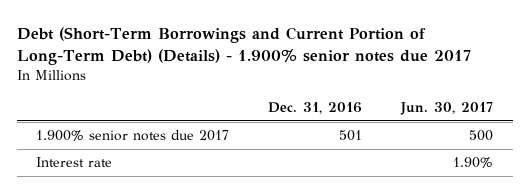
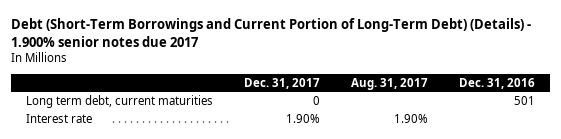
- | Dec. 31, 2016 | Jun. 30, 2017
+ | Dec. 31, 2017 | Aug. 31, 2017 | Dec. 31, 2016
- 1.900% senior notes due 2017 | 501 | 500
+ Long term debt, current maturities | 0 | | 501

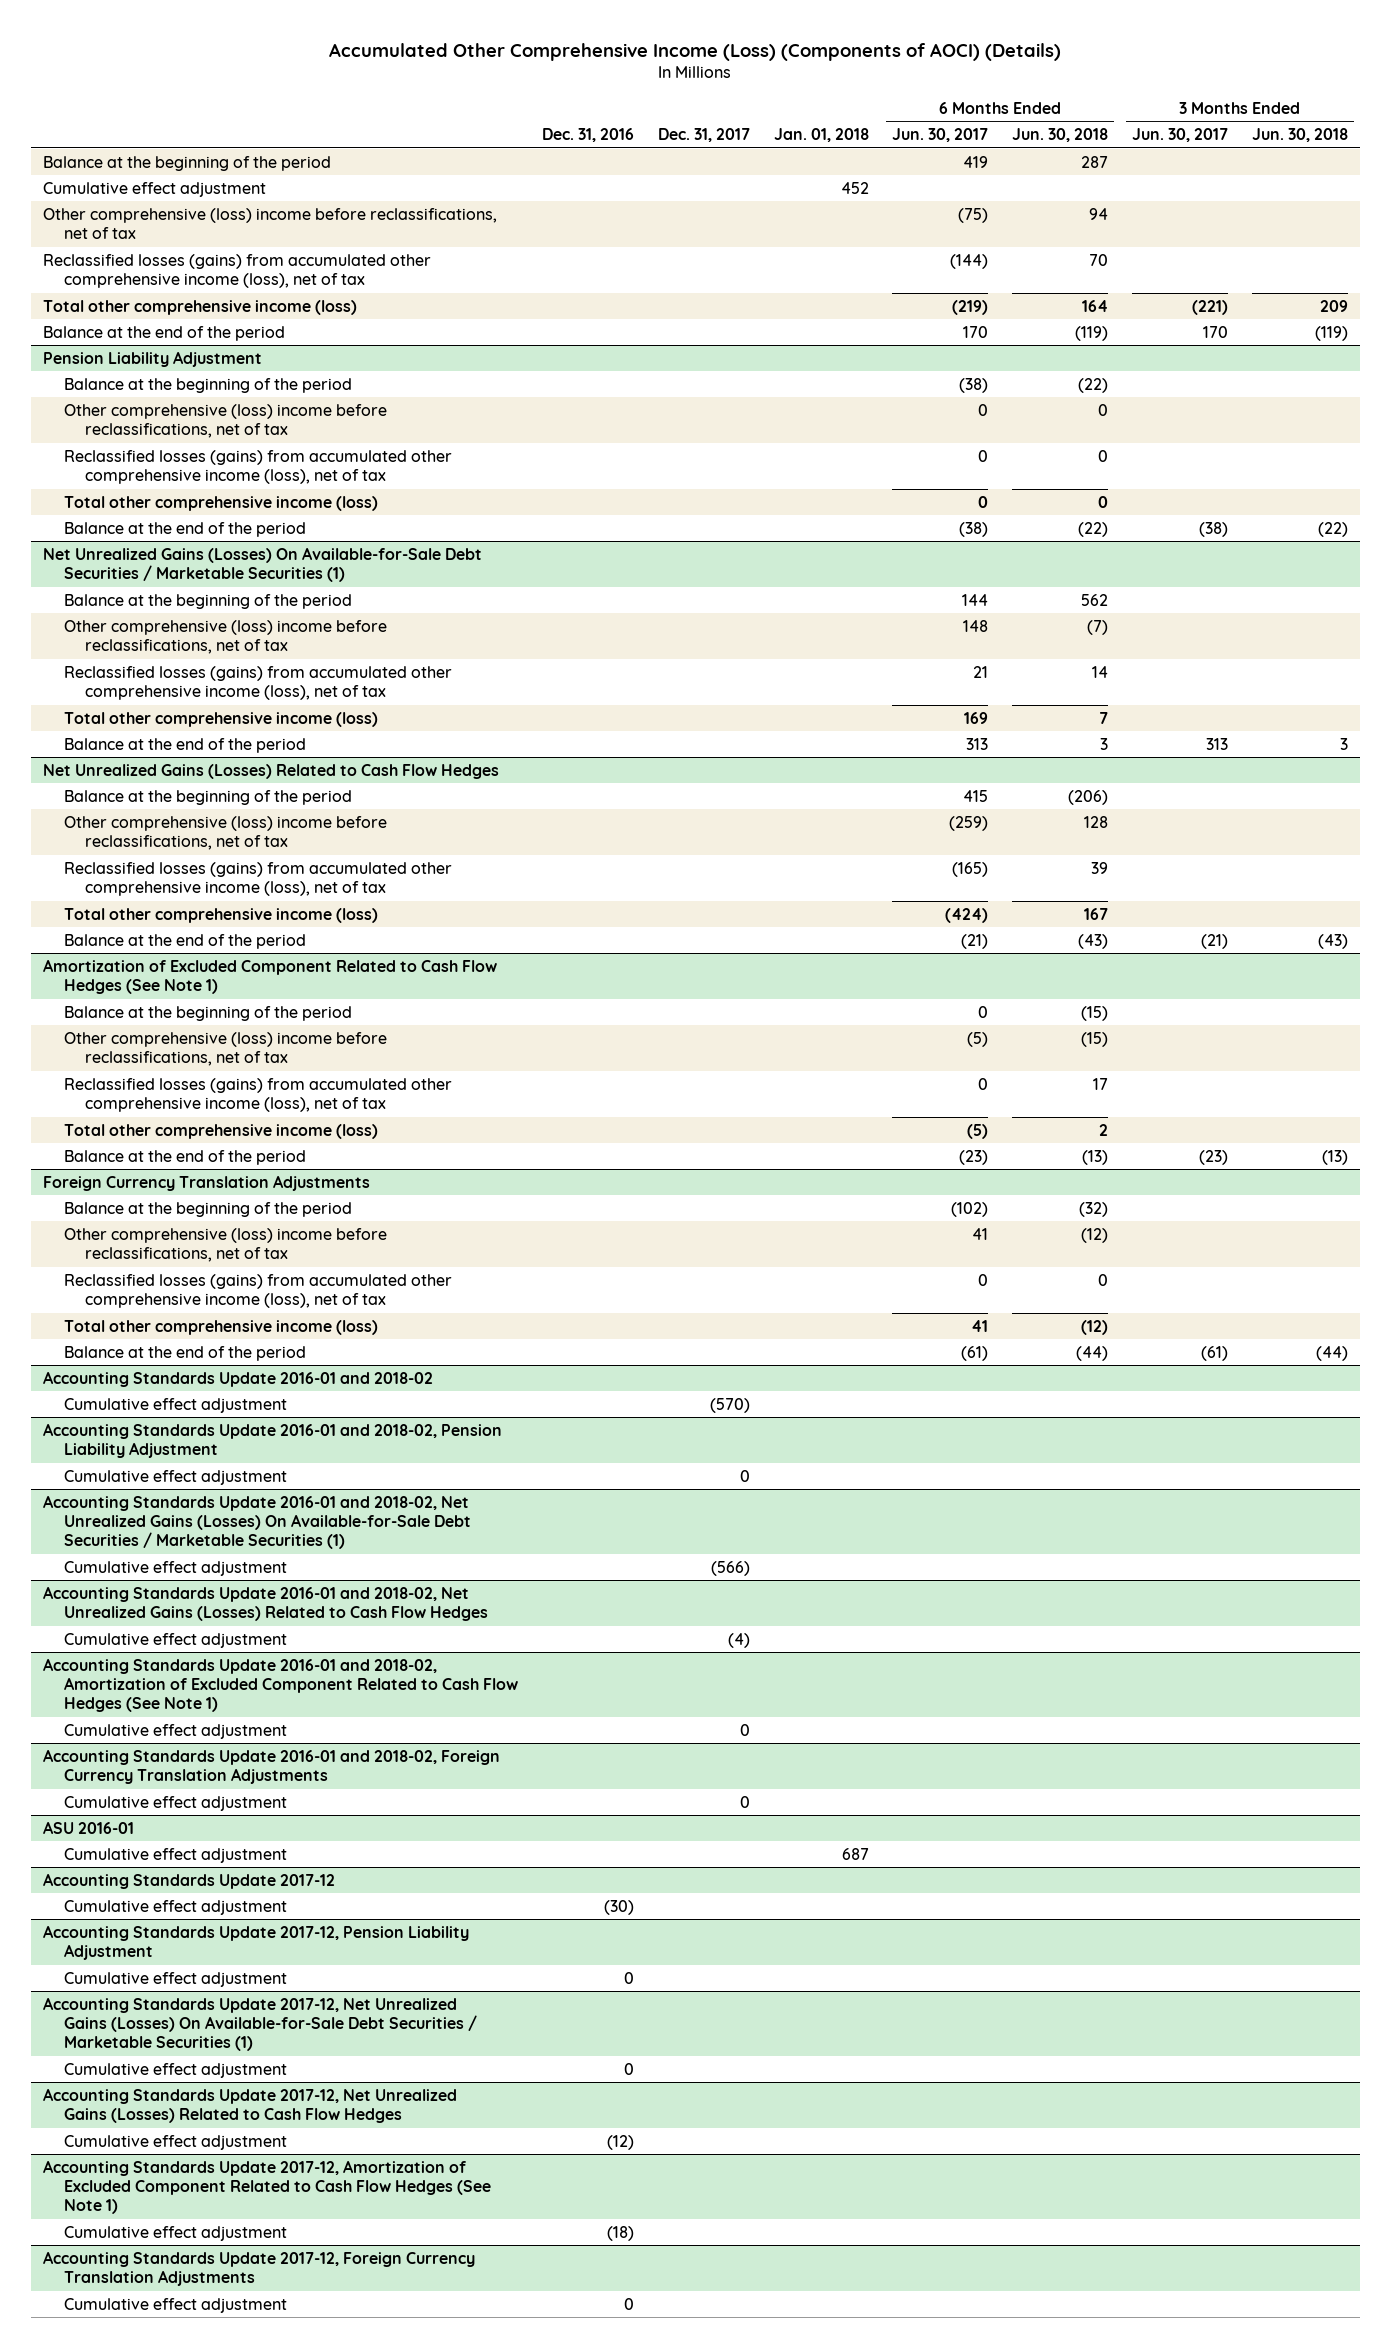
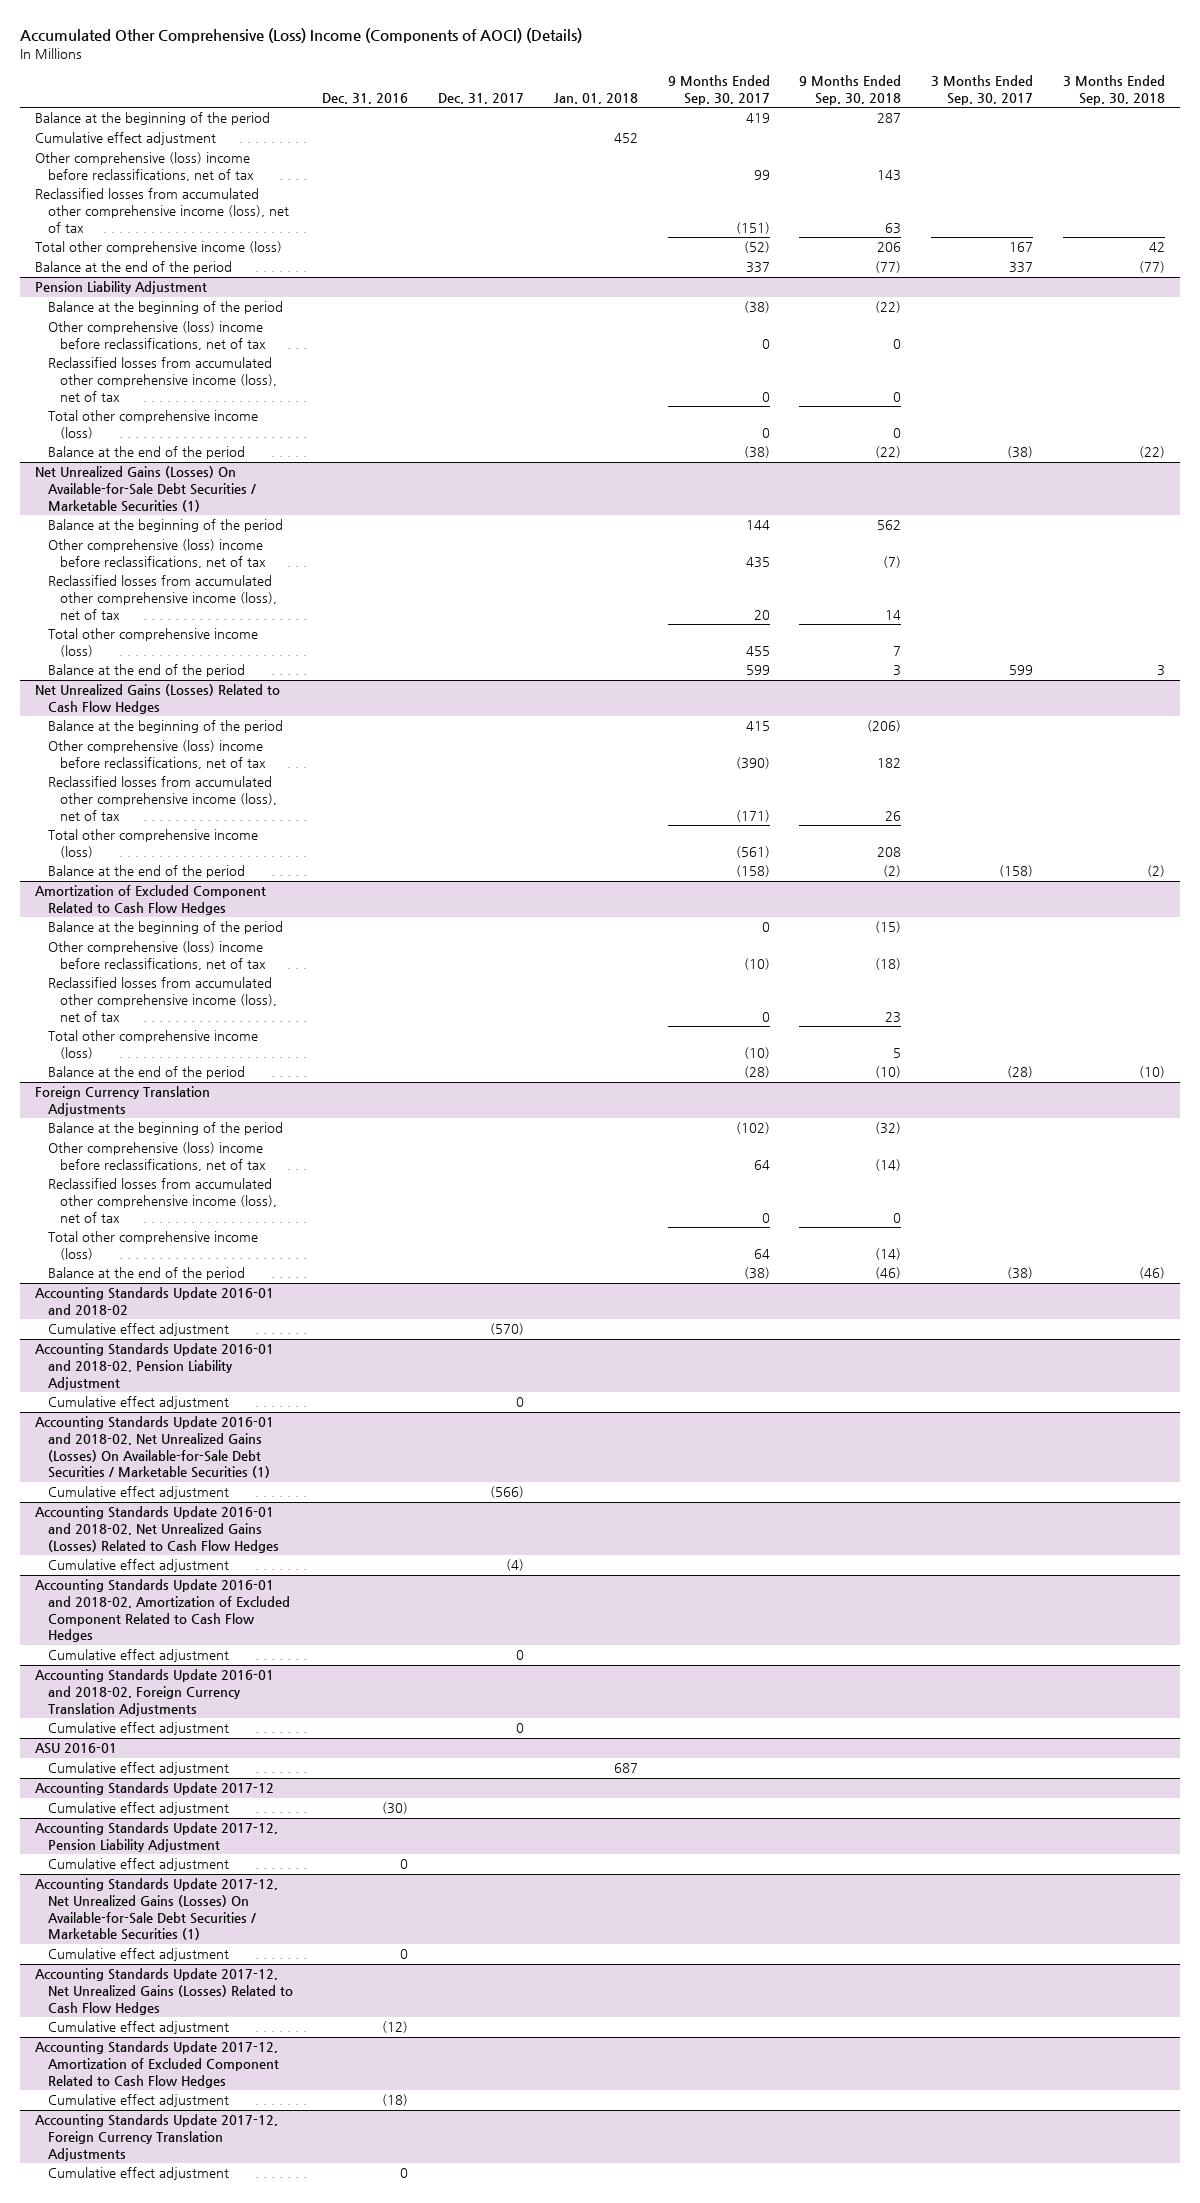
- Accumulated Other Comprehensive Income (Loss) (Components of AOCI) (Details)
+ Accumulated Other Comprehensive (Loss) Income (Components of AOCI) (Details)
- | Dec. 31, 2016 | Dec. 31, 2017 | Jan. 01, 2018 | 6 Months Ended Jun. 30, 2017 | 6 Months Ended Jun. 30, 2018 | 3 Months Ended Jun. 30, 2017 | 3 Months Ended Jun. 30, 2018
+ | Dec. 31, 2016 | Dec. 31, 2017 | Jan. 01, 2018 | 9 Months Ended Sep. 30, 2017 | 9 Months Ended Sep. 30, 2018 | 3 Months Ended Sep. 30, 2017 | 3 Months Ended Sep. 30, 2018
- Reclassified losses (gains) from accumulated other comprehensive income (loss), net of tax | | | | (144) | 70 | |
+ Reclassified losses from accumulated other comprehensive income (loss), net of tax | | | | (151) | 63 | |
@ Pension Liability Adjustment
- Reclassified losses (gains) from accumulated other comprehensive income (loss), net of tax | | | | 0 | 0 | |
+ Reclassified losses from accumulated other comprehensive income (loss), net of tax | | | | 0 | 0 | |
@ Net Unrealized Gains (Losses) On Available-for-Sale Debt Securities / Marketable Securities (1)
- Reclassified losses (gains) from accumulated other comprehensive income (loss), net of tax | | | | 21 | 14 | |
+ Reclassified losses from accumulated other comprehensive income (loss), net of tax | | | | 20 | 14 | |
@ Net Unrealized Gains (Losses) Related to Cash Flow Hedges
- Reclassified losses (gains) from accumulated other comprehensive income (loss), net of tax | | | | (165) | 39 | |
+ Reclassified losses from accumulated other comprehensive income (loss), net of tax | | | | (171) | 26 | |
- Amortization of Excluded Component Related to Cash Flow Hedges (See Note 1)
+ Amortization of Excluded Component Related to Cash Flow Hedges
- Reclassified losses (gains) from accumulated other comprehensive income (loss), net of tax | | | | 0 | 17 | |
+ Reclassified losses from accumulated other comprehensive income (loss), net of tax | | | | 0 | 23 | |
@ Foreign Currency Translation Adjustments
- Reclassified losses (gains) from accumulated other comprehensive income (loss), net of tax | | | | 0 | 0 | |
+ Reclassified losses from accumulated other comprehensive income (loss), net of tax | | | | 0 | 0 | |
- Accounting Standards Update 2016-01 and 2018-02, Amortization of Excluded Component Related to Cash Flow Hedges (See Note 1)
+ Accounting Standards Update 2016-01 and 2018-02, Amortization of Excluded Component Related to Cash Flow Hedges
- Accounting Standards Update 2017-12, Amortization of Excluded Component Related to Cash Flow Hedges (See Note 1)
+ Accounting Standards Update 2017-12, Amortization of Excluded Component Related to Cash Flow Hedges

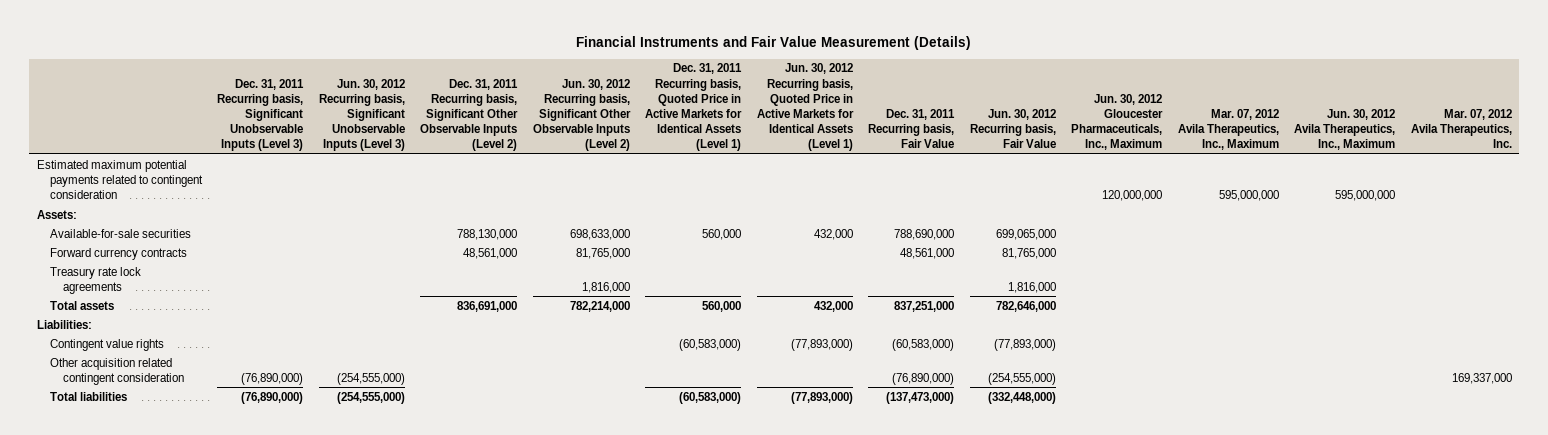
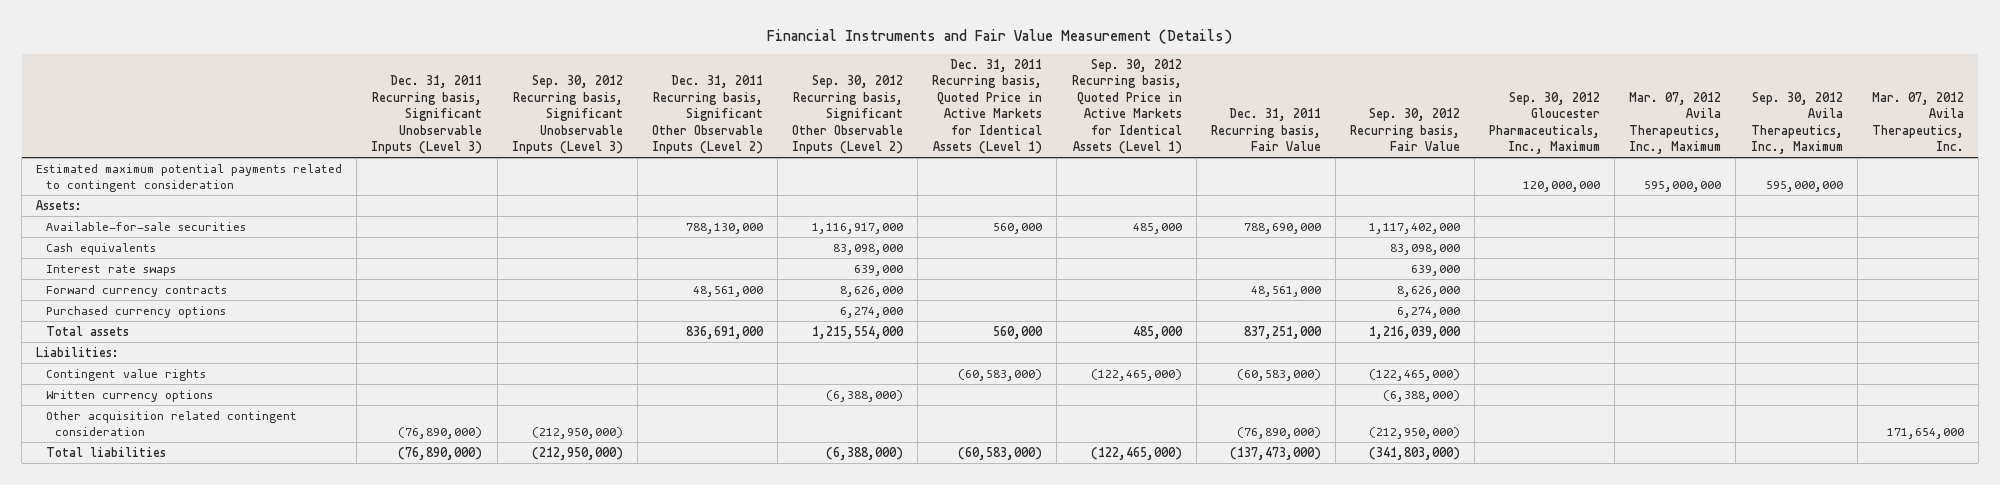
- | Dec. 31, 2011 Recurring basis, Significant Unobservable Inputs (Level 3) | Jun. 30, 2012 Recurring basis, Significant Unobservable Inputs (Level 3) | Dec. 31, 2011 Recurring basis, Significant Other Observable Inputs (Level 2) | Jun. 30, 2012 Recurring basis, Significant Other Observable Inputs (Level 2) | Dec. 31, 2011 Recurring basis, Quoted Price in Active Markets for Identical Assets (Level 1) | Jun. 30, 2012 Recurring basis, Quoted Price in Active Markets for Identical Assets (Level 1) | Dec. 31, 2011 Recurring basis, Fair Value | Jun. 30, 2012 Recurring basis, Fair Value | Jun. 30, 2012 Gloucester Pharmaceuticals, Inc., Maximum | Mar. 07, 2012 Avila Therapeutics, Inc., Maximum | Jun. 30, 2012 Avila Therapeutics, Inc., Maximum | Mar. 07, 2012 Avila Therapeutics, Inc.
+ | Dec. 31, 2011 Recurring basis, Significant Unobservable Inputs (Level 3) | Sep. 30, 2012 Recurring basis, Significant Unobservable Inputs (Level 3) | Dec. 31, 2011 Recurring basis, Significant Other Observable Inputs (Level 2) | Sep. 30, 2012 Recurring basis, Significant Other Observable Inputs (Level 2) | Dec. 31, 2011 Recurring basis, Quoted Price in Active Markets for Identical Assets (Level 1) | Sep. 30, 2012 Recurring basis, Quoted Price in Active Markets for Identical Assets (Level 1) | Dec. 31, 2011 Recurring basis, Fair Value | Sep. 30, 2012 Recurring basis, Fair Value | Sep. 30, 2012 Gloucester Pharmaceuticals, Inc., Maximum | Mar. 07, 2012 Avila Therapeutics, Inc., Maximum | Sep. 30, 2012 Avila Therapeutics, Inc., Maximum | Mar. 07, 2012 Avila Therapeutics, Inc.
+ Cash equivalents | | | | 83,098,000 | | | | 83,098,000 | | | |
+ Interest rate swaps | | | | 639,000 | | | | 639,000 | | | |
- Treasury rate lock agreements | | | | 1,816,000 | | | | 1,816,000 | | | |
+ Purchased currency options | | | | 6,274,000 | | | | 6,274,000 | | | |
- Other acquisition related contingent consideration | (76,890,000) | (254,555,000) | | | | | (76,890,000) | (254,555,000) | | | | 169,337,000
+ Written currency options | | | | (6,388,000) | | | | (6,388,000) | | | |
+ Other acquisition related contingent consideration | (76,890,000) | (212,950,000) | | | | | (76,890,000) | (212,950,000) | | | | 171,654,000

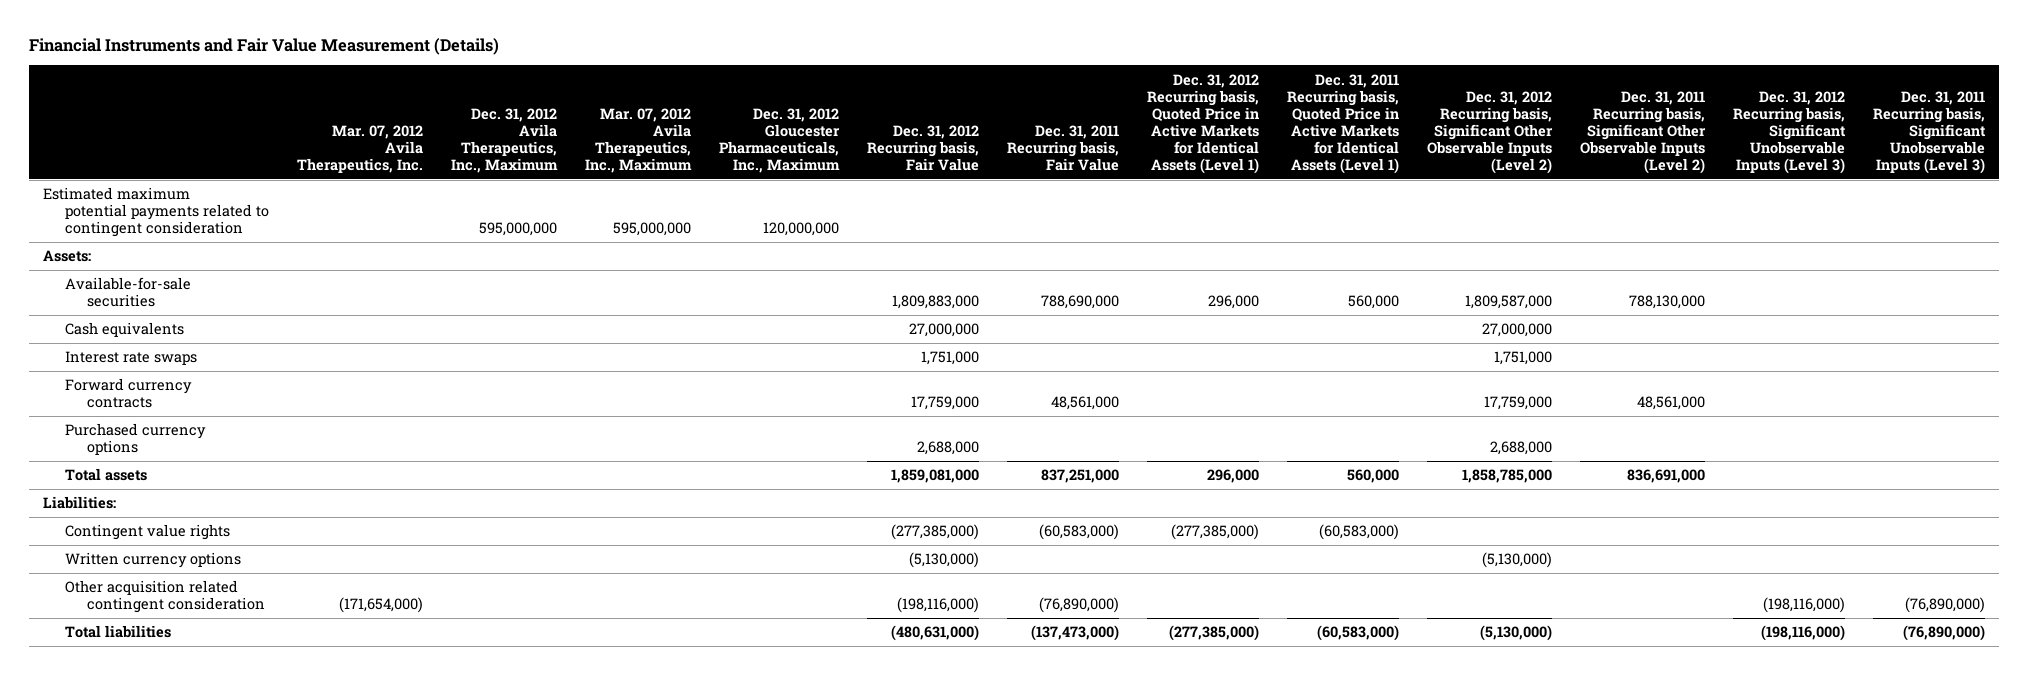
- | Dec. 31, 2011 Recurring basis, Significant Unobservable Inputs (Level 3) | Sep. 30, 2012 Recurring basis, Significant Unobservable Inputs (Level 3) | Dec. 31, 2011 Recurring basis, Significant Other Observable Inputs (Level 2) | Sep. 30, 2012 Recurring basis, Significant Other Observable Inputs (Level 2) | Dec. 31, 2011 Recurring basis, Quoted Price in Active Markets for Identical Assets (Level 1) | Sep. 30, 2012 Recurring basis, Quoted Price in Active Markets for Identical Assets (Level 1) | Dec. 31, 2011 Recurring basis, Fair Value | Sep. 30, 2012 Recurring basis, Fair Value | Sep. 30, 2012 Gloucester Pharmaceuticals, Inc., Maximum | Mar. 07, 2012 Avila Therapeutics, Inc., Maximum | Sep. 30, 2012 Avila Therapeutics, Inc., Maximum | Mar. 07, 2012 Avila Therapeutics, Inc.
+ | Mar. 07, 2012 Avila Therapeutics, Inc. | Dec. 31, 2012 Avila Therapeutics, Inc., Maximum | Mar. 07, 2012 Avila Therapeutics, Inc., Maximum | Dec. 31, 2012 Gloucester Pharmaceuticals, Inc., Maximum | Dec. 31, 2012 Recurring basis, Fair Value | Dec. 31, 2011 Recurring basis, Fair Value | Dec. 31, 2012 Recurring basis, Quoted Price in Active Markets for Identical Assets (Level 1) | Dec. 31, 2011 Recurring basis, Quoted Price in Active Markets for Identical Assets (Level 1) | Dec. 31, 2012 Recurring basis, Significant Other Observable Inputs (Level 2) | Dec. 31, 2011 Recurring basis, Significant Other Observable Inputs (Level 2) | Dec. 31, 2012 Recurring basis, Significant Unobservable Inputs (Level 3) | Dec. 31, 2011 Recurring basis, Significant Unobservable Inputs (Level 3)
- Other acquisition related contingent consideration | (76,890,000) | (212,950,000) | | | | | (76,890,000) | (212,950,000) | | | | 171,654,000
+ Other acquisition related contingent consideration | (171,654,000) | | | | (198,116,000) | (76,890,000) | | | | | (198,116,000) | (76,890,000)

